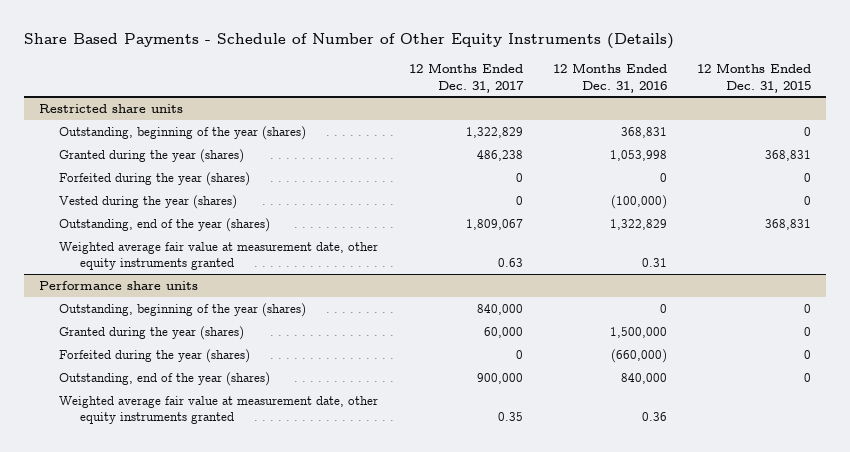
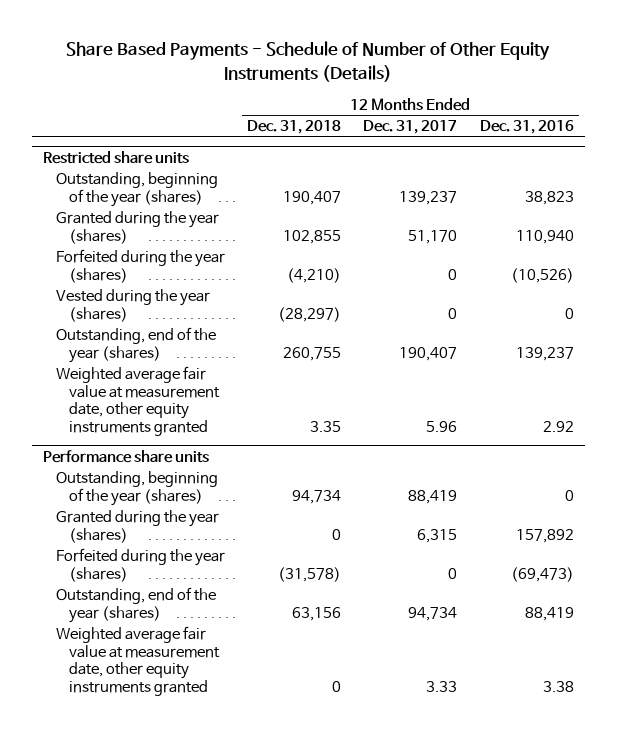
- | 12 Months Ended Dec. 31, 2017 | 12 Months Ended Dec. 31, 2016 | 12 Months Ended Dec. 31, 2015
+ | 12 Months Ended Dec. 31, 2018 | 12 Months Ended Dec. 31, 2017 | 12 Months Ended Dec. 31, 2016
@ Restricted share units
- Outstanding, beginning of the year (shares) | 1,322,829 | 368,831 | 0
- Granted during the year (shares) | 486,238 | 1,053,998 | 368,831
- Forfeited during the year (shares) | 0 | 0 | 0
- Vested during the year (shares) | 0 | (100,000) | 0
- Outstanding, end of the year (shares) | 1,809,067 | 1,322,829 | 368,831
- Weighted average fair value at measurement date, other equity instruments granted | 0.63 | 0.31 |
+ Outstanding, beginning of the year (shares) | 190,407 | 139,237 | 38,823
+ Granted during the year (shares) | 102,855 | 51,170 | 110,940
+ Forfeited during the year (shares) | (4,210) | 0 | (10,526)
+ Vested during the year (shares) | (28,297) | 0 | 0
+ Outstanding, end of the year (shares) | 260,755 | 190,407 | 139,237
+ Weighted average fair value at measurement date, other equity instruments granted | 3.35 | 5.96 | 2.92
@ Performance share units
- Outstanding, beginning of the year (shares) | 840,000 | 0 | 0
- Granted during the year (shares) | 60,000 | 1,500,000 | 0
- Forfeited during the year (shares) | 0 | (660,000) | 0
- Outstanding, end of the year (shares) | 900,000 | 840,000 | 0
- Weighted average fair value at measurement date, other equity instruments granted | 0.35 | 0.36 |
+ Outstanding, beginning of the year (shares) | 94,734 | 88,419 | 0
+ Granted during the year (shares) | 0 | 6,315 | 157,892
+ Forfeited during the year (shares) | (31,578) | 0 | (69,473)
+ Outstanding, end of the year (shares) | 63,156 | 94,734 | 88,419
+ Weighted average fair value at measurement date, other equity instruments granted | 0 | 3.33 | 3.38

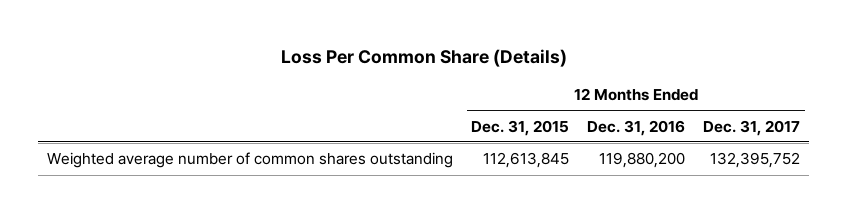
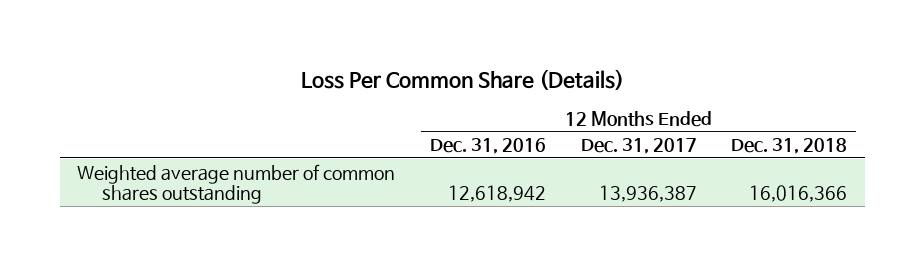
- | 12 Months Ended Dec. 31, 2015 | 12 Months Ended Dec. 31, 2016 | 12 Months Ended Dec. 31, 2017
+ | 12 Months Ended Dec. 31, 2016 | 12 Months Ended Dec. 31, 2017 | 12 Months Ended Dec. 31, 2018
- Weighted average number of common shares outstanding | 112,613,845 | 119,880,200 | 132,395,752
+ Weighted average number of common shares outstanding | 12,618,942 | 13,936,387 | 16,016,366

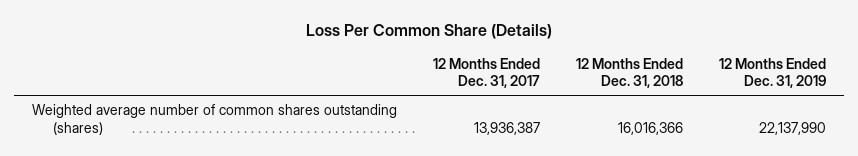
- | 12 Months Ended Dec. 31, 2016 | 12 Months Ended Dec. 31, 2017 | 12 Months Ended Dec. 31, 2018
+ | 12 Months Ended Dec. 31, 2017 | 12 Months Ended Dec. 31, 2018 | 12 Months Ended Dec. 31, 2019
- Weighted average number of common shares outstanding | 12,618,942 | 13,936,387 | 16,016,366
+ Weighted average number of common shares outstanding (shares) | 13,936,387 | 16,016,366 | 22,137,990

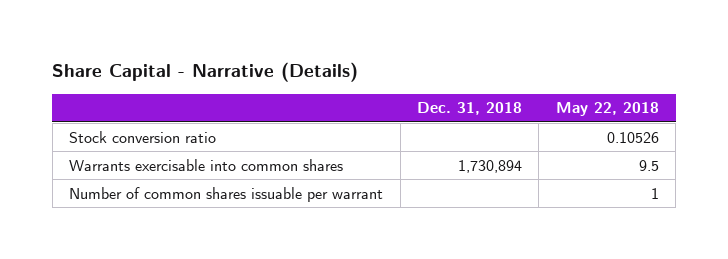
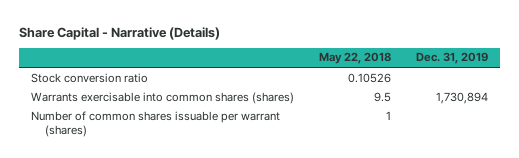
- | Dec. 31, 2018 | May 22, 2018
+ | May 22, 2018 | Dec. 31, 2019
- Warrants exercisable into common shares | 1,730,894 | 9.5
- Number of common shares issuable per warrant | | 1
+ Warrants exercisable into common shares (shares) | 9.5 | 1,730,894
+ Number of common shares issuable per warrant (shares) | 1 |

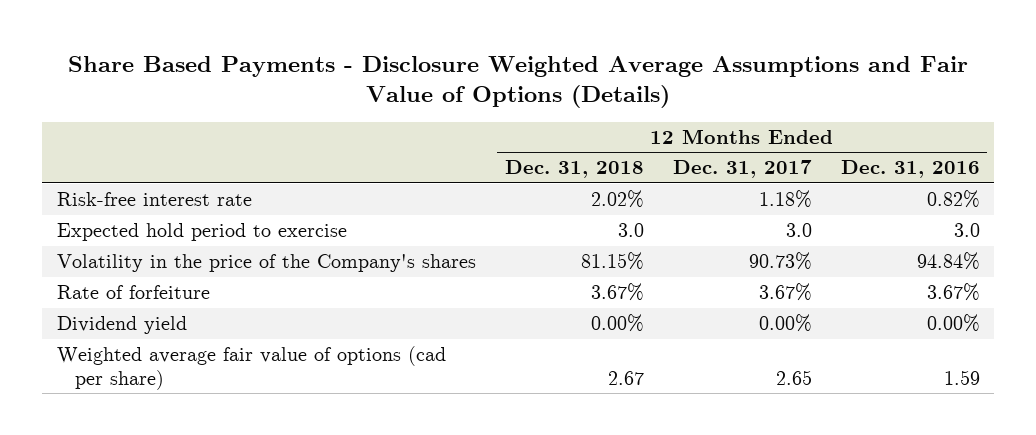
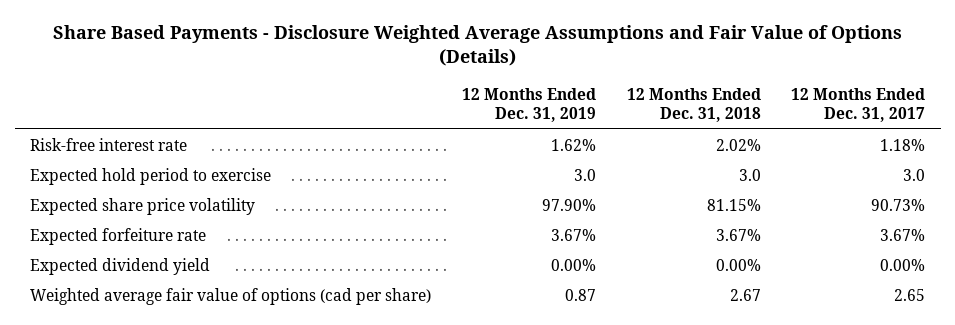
- | 12 Months Ended Dec. 31, 2018 | 12 Months Ended Dec. 31, 2017 | 12 Months Ended Dec. 31, 2016
+ | 12 Months Ended Dec. 31, 2019 | 12 Months Ended Dec. 31, 2018 | 12 Months Ended Dec. 31, 2017
- Volatility in the price of the Company's shares | 81.15% | 90.73% | 94.84%
- Rate of forfeiture | 3.67% | 3.67% | 3.67%
- Dividend yield | 0.00% | 0.00% | 0.00%
+ Expected share price volatility | 97.90% | 81.15% | 90.73%
+ Expected forfeiture rate | 3.67% | 3.67% | 3.67%
+ Expected dividend yield | 0.00% | 0.00% | 0.00%

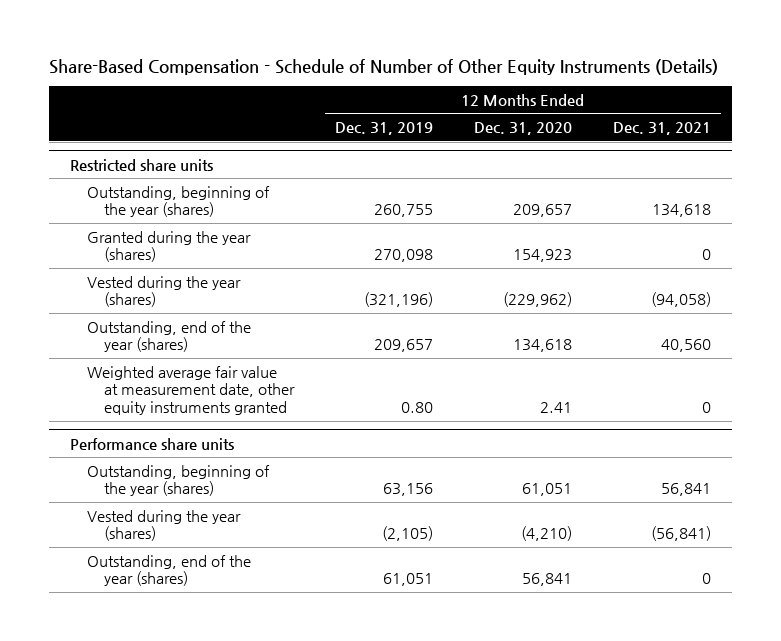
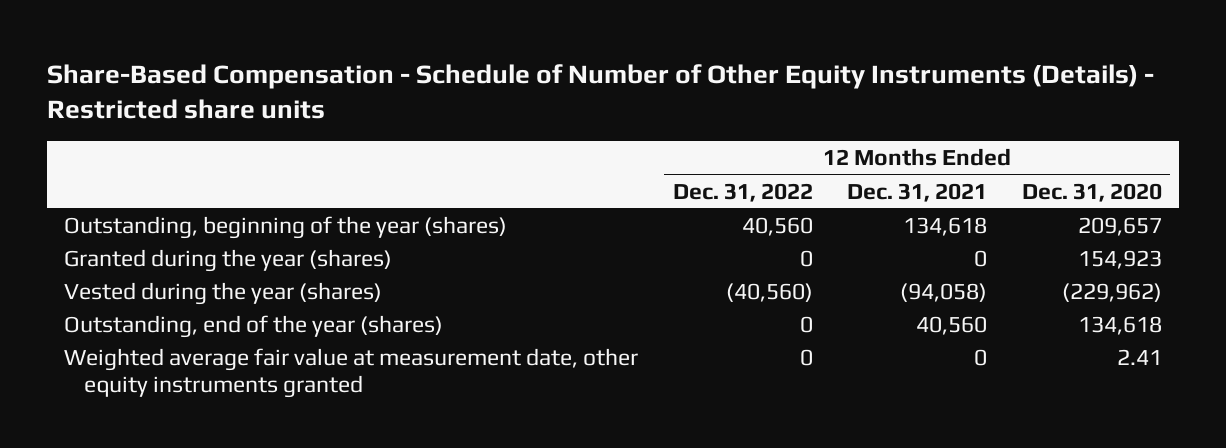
- Share-Based Compensation - Schedule of Number of Other Equity Instruments (Details)
+ Share-Based Compensation - Schedule of Number of Other Equity Instruments (Details) - Restricted share units
- | 12 Months Ended Dec. 31, 2019 | 12 Months Ended Dec. 31, 2020 | 12 Months Ended Dec. 31, 2021
+ | 12 Months Ended Dec. 31, 2022 | 12 Months Ended Dec. 31, 2021 | 12 Months Ended Dec. 31, 2020
- Restricted share units
- Performance share units
- Outstanding, beginning of the year (shares) | 63,156 | 61,051 | 56,841
- Vested during the year (shares) | (2,105) | (4,210) | (56,841)
- Outstanding, end of the year (shares) | 61,051 | 56,841 | 0

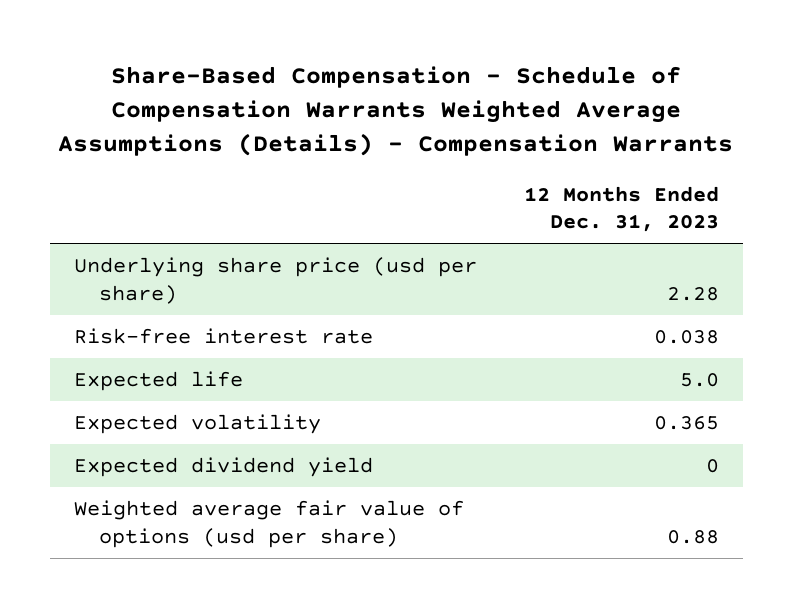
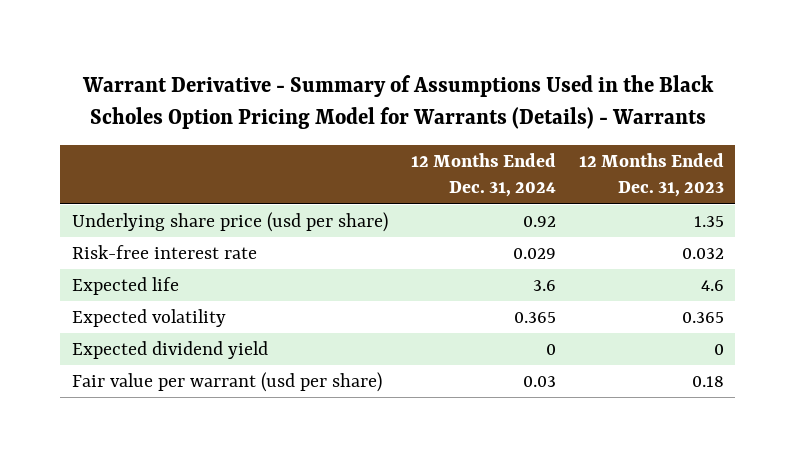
- Share-Based Compensation - Schedule of Compensation Warrants Weighted Average Assumptions (Details) - Compensation Warrants
+ Warrant Derivative - Summary of Assumptions Used in the Black Scholes Option Pricing Model for Warrants (Details) - Warrants
- | 12 Months Ended Dec. 31, 2023
+ | 12 Months Ended Dec. 31, 2024 | 12 Months Ended Dec. 31, 2023
- Underlying share price (usd per share) | 2.28
- Risk-free interest rate | 0.038
- Expected life | 5.0
+ Underlying share price (usd per share) | 0.92 | 1.35
+ Risk-free interest rate | 0.029 | 0.032
+ Expected life | 3.6 | 4.6
- Weighted average fair value of options (usd per share) | 0.88
+ Fair value per warrant (usd per share) | 0.03 | 0.18

